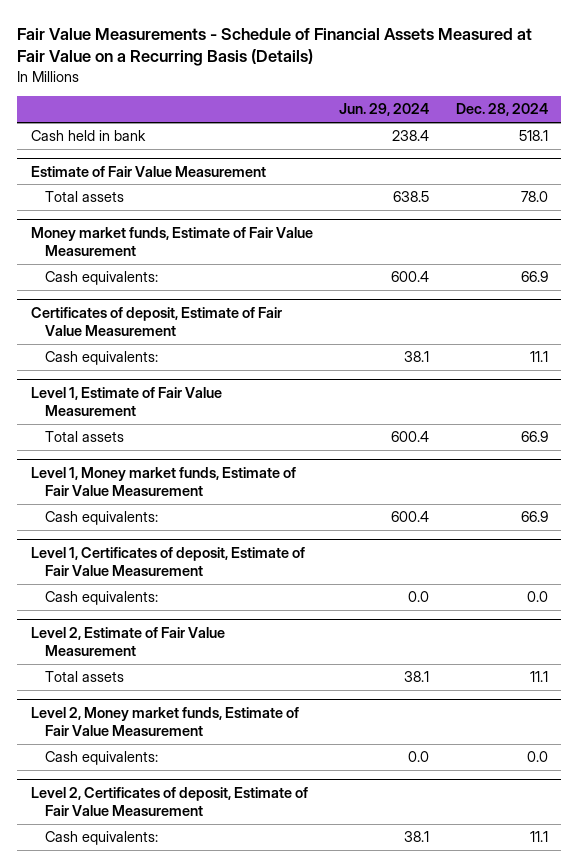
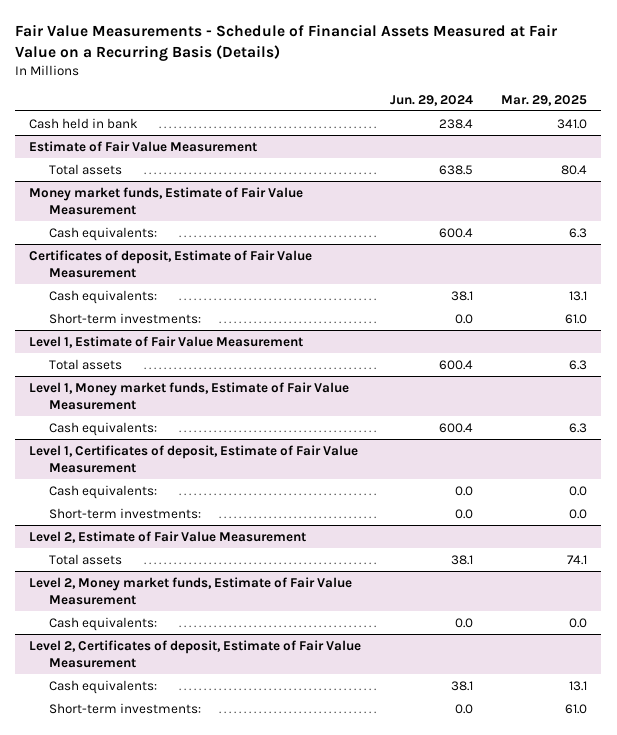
- | Jun. 29, 2024 | Dec. 28, 2024
+ | Jun. 29, 2024 | Mar. 29, 2025
@ Certificates of deposit, Estimate of Fair Value Measurement
+ Short-term investments: | 0.0 | 61.0
@ Level 1, Certificates of deposit, Estimate of Fair Value Measurement
+ Short-term investments: | 0.0 | 0.0
@ Level 2, Certificates of deposit, Estimate of Fair Value Measurement
+ Short-term investments: | 0.0 | 61.0

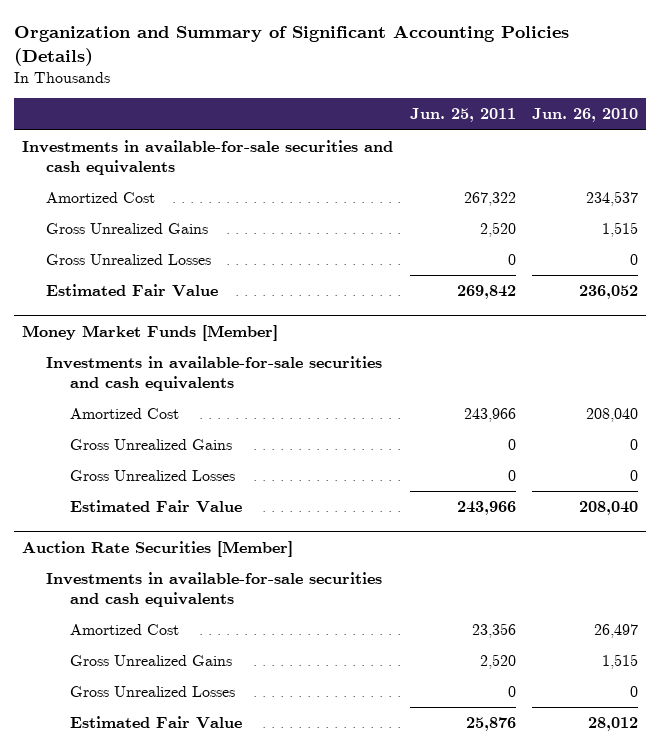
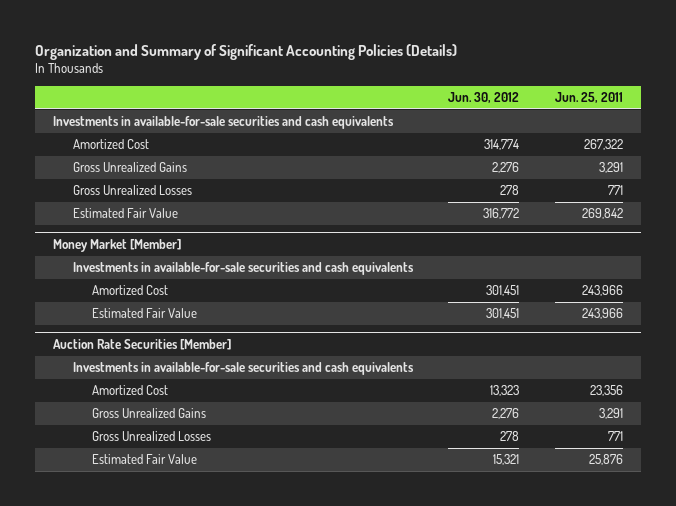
- | Jun. 25, 2011 | Jun. 26, 2010
+ | Jun. 30, 2012 | Jun. 25, 2011
- Gross Unrealized Gains | 2,520 | 1,515
- Gross Unrealized Losses | 0 | 0
+ Gross Unrealized Gains | 2,276 | 3,291
+ Gross Unrealized Losses | 278 | 771
- Money Market Funds [Member]
+ Money Market [Member]
- Gross Unrealized Gains | 0 | 0
- Gross Unrealized Losses | 0 | 0
@ Auction Rate Securities [Member]
- Gross Unrealized Gains | 2,520 | 1,515
- Gross Unrealized Losses | 0 | 0
+ Gross Unrealized Gains | 2,276 | 3,291
+ Gross Unrealized Losses | 278 | 771

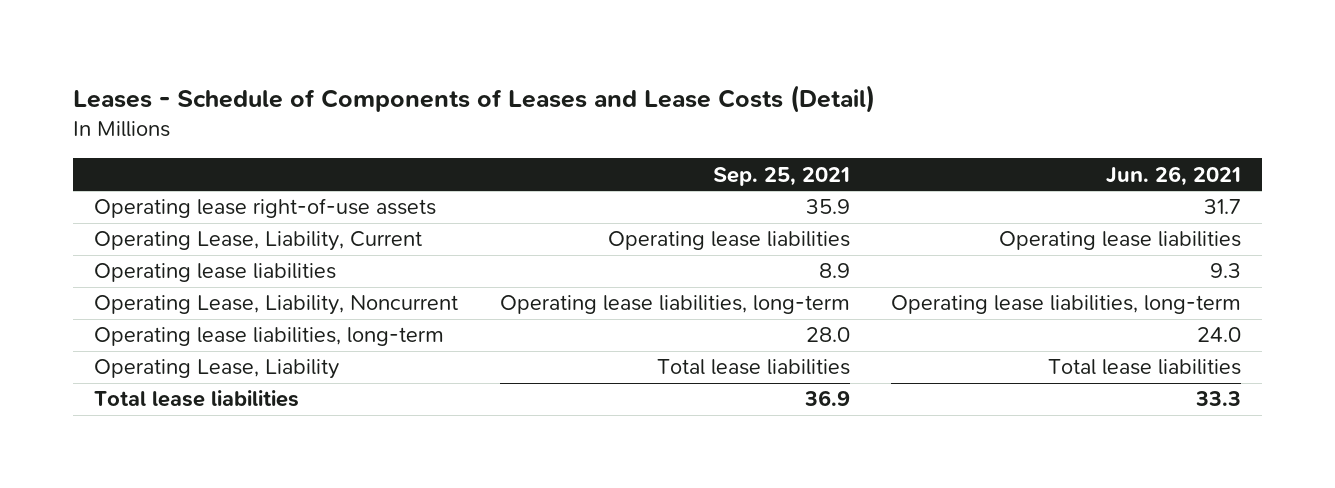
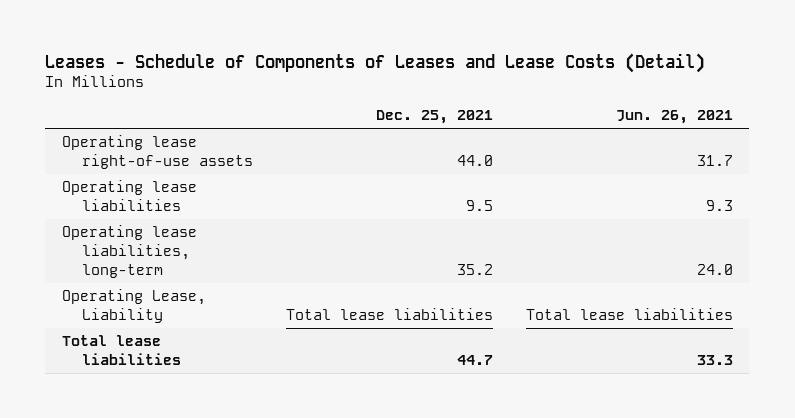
- | Sep. 25, 2021 | Jun. 26, 2021
+ | Dec. 25, 2021 | Jun. 26, 2021
- Operating Lease, Liability, Current | Operating lease liabilities | Operating lease liabilities
- Operating Lease, Liability, Noncurrent | Operating lease liabilities, long-term | Operating lease liabilities, long-term

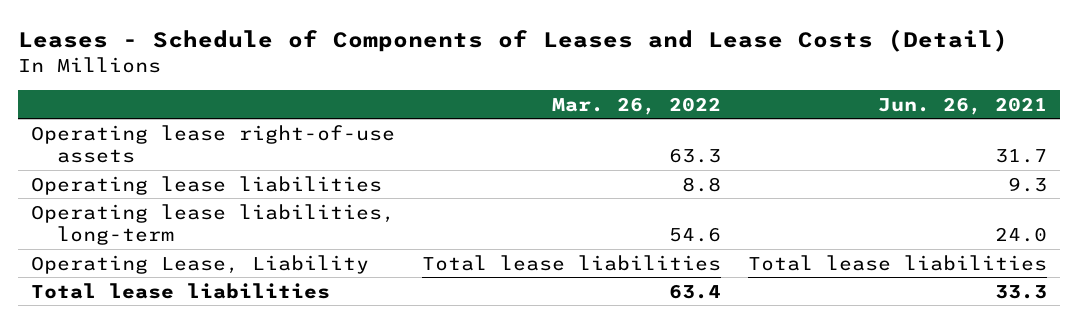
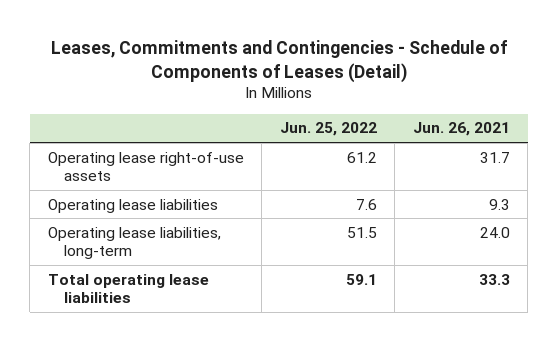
- Leases - Schedule of Components of Leases and Lease Costs (Detail)
+ Leases, Commitments and Contingencies - Schedule of Components of Leases (Detail)
- | Mar. 26, 2022 | Jun. 26, 2021
+ | Jun. 25, 2022 | Jun. 26, 2021
- Operating Lease, Liability | Total lease liabilities | Total lease liabilities
- Total lease liabilities | 63.4 | 33.3
+ Total operating lease liabilities | 59.1 | 33.3

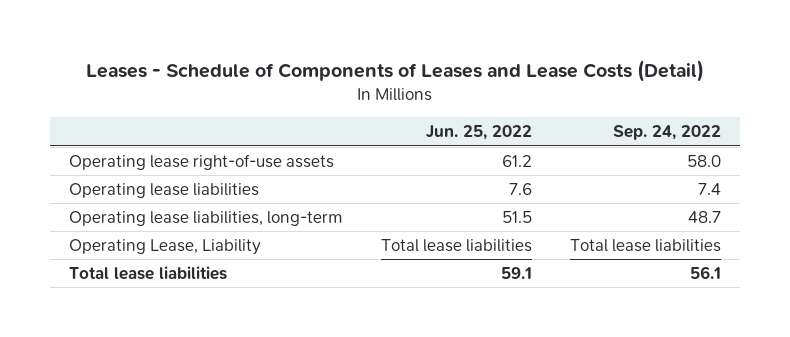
- Leases, Commitments and Contingencies - Schedule of Components of Leases (Detail)
+ Leases - Schedule of Components of Leases and Lease Costs (Detail)
- | Jun. 25, 2022 | Jun. 26, 2021
+ | Jun. 25, 2022 | Sep. 24, 2022
- Total operating lease liabilities | 59.1 | 33.3
+ Operating Lease, Liability | Total lease liabilities | Total lease liabilities
+ Total lease liabilities | 59.1 | 56.1

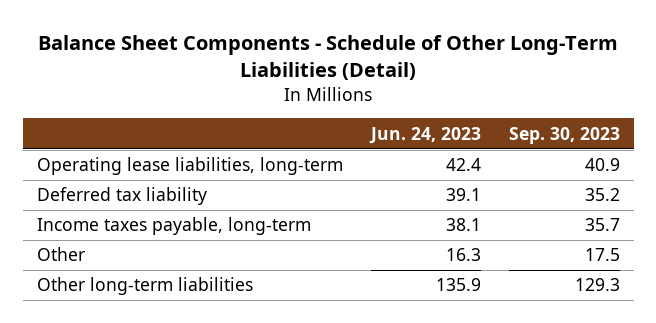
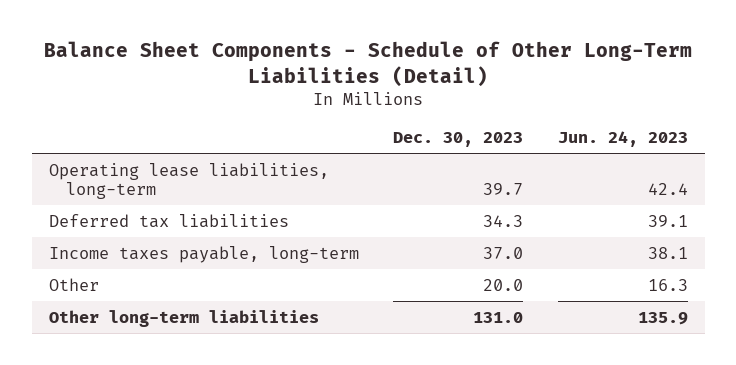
- | Jun. 24, 2023 | Sep. 30, 2023
+ | Dec. 30, 2023 | Jun. 24, 2023
- Deferred tax liability | 39.1 | 35.2
+ Deferred tax liabilities | 34.3 | 39.1

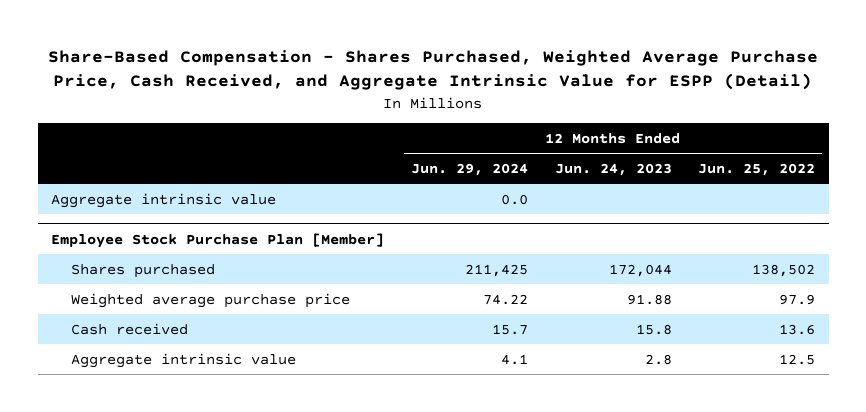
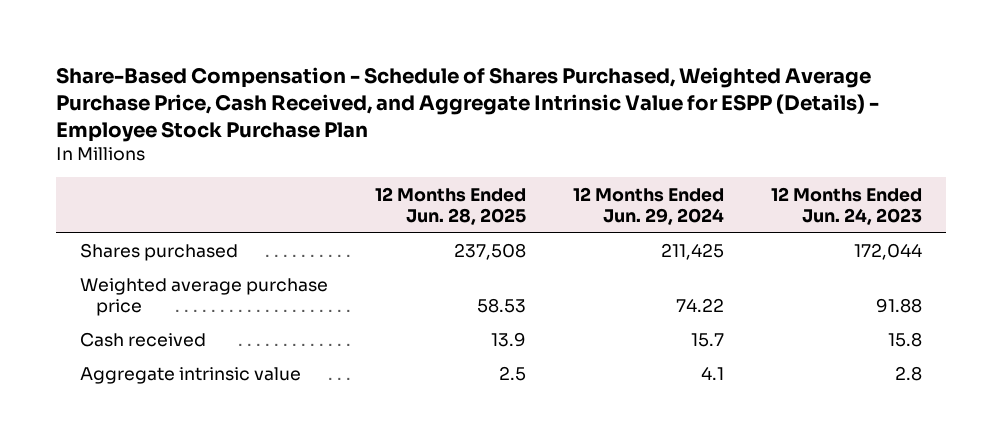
- Share-Based Compensation - Shares Purchased, Weighted Average Purchase Price, Cash Received, and Aggregate Intrinsic Value for ESPP (Detail)
+ Share-Based Compensation - Schedule of Shares Purchased, Weighted Average Purchase Price, Cash Received, and Aggregate Intrinsic Value for ESPP (Details) - Employee Stock Purchase Plan
- | 12 Months Ended Jun. 29, 2024 | 12 Months Ended Jun. 24, 2023 | 12 Months Ended Jun. 25, 2022
+ | 12 Months Ended Jun. 28, 2025 | 12 Months Ended Jun. 29, 2024 | 12 Months Ended Jun. 24, 2023
- Aggregate intrinsic value | 0.0 | |
- Employee Stock Purchase Plan [Member]

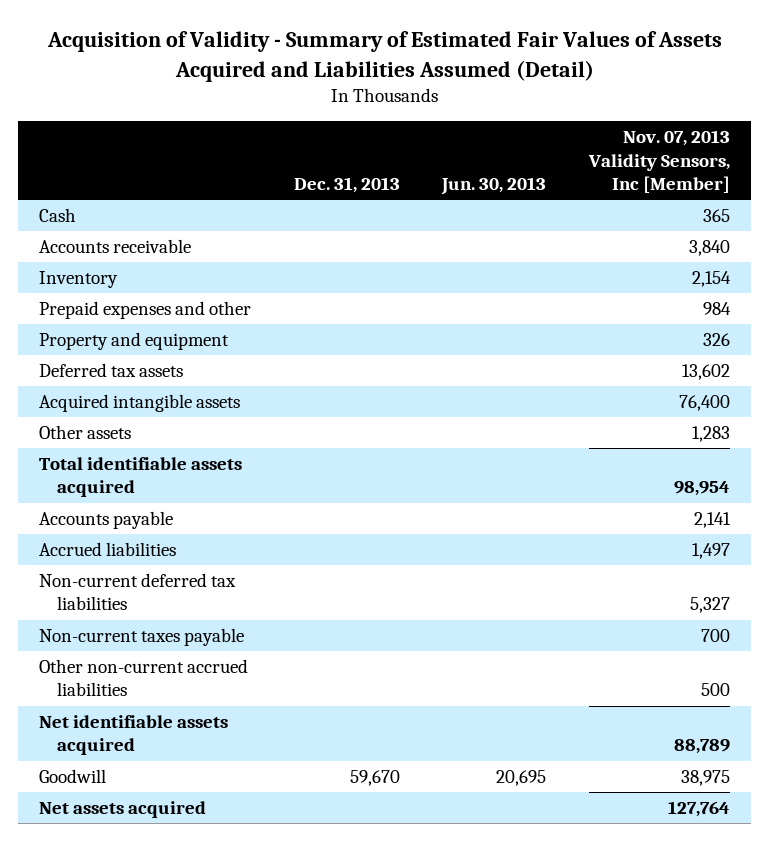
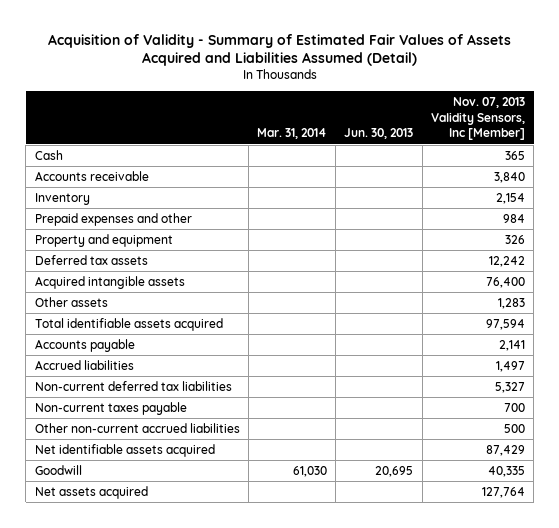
- | Dec. 31, 2013 | Jun. 30, 2013 | Nov. 07, 2013 Validity Sensors, Inc [Member]
+ | Mar. 31, 2014 | Jun. 30, 2013 | Nov. 07, 2013 Validity Sensors, Inc [Member]
- Deferred tax assets | | | 13,602
+ Deferred tax assets | | | 12,242
- Total identifiable assets acquired | | | 98,954
+ Total identifiable assets acquired | | | 97,594
- Net identifiable assets acquired | | | 88,789
- Goodwill | 59,670 | 20,695 | 38,975
+ Net identifiable assets acquired | | | 87,429
+ Goodwill | 61,030 | 20,695 | 40,335

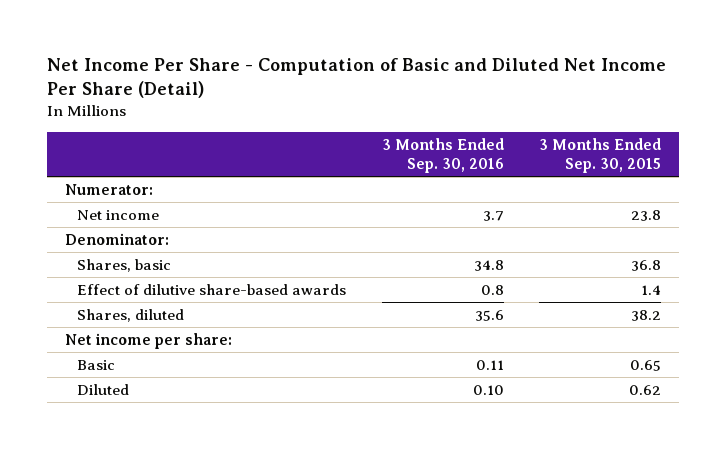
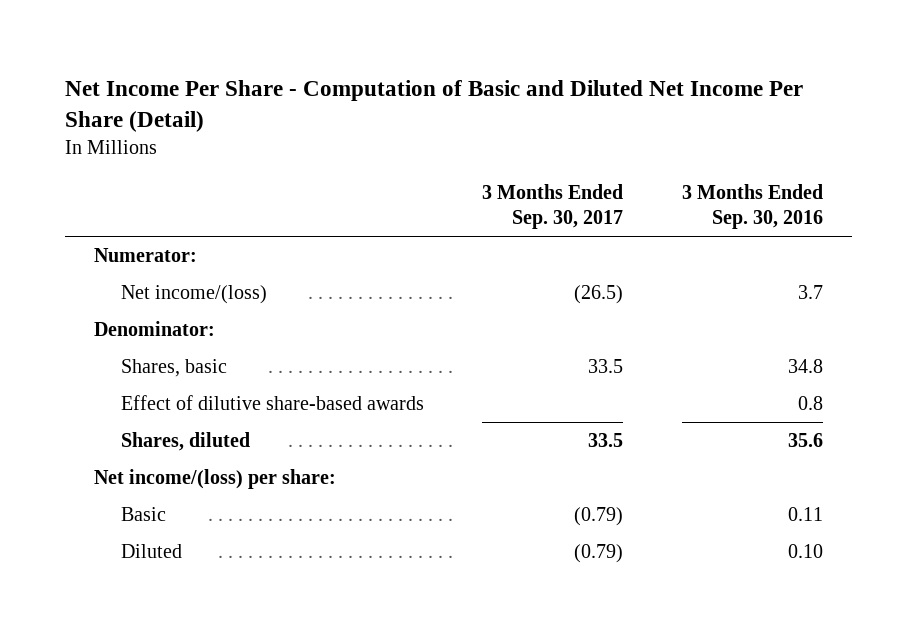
- | 3 Months Ended Sep. 30, 2016 | 3 Months Ended Sep. 30, 2015
+ | 3 Months Ended Sep. 30, 2017 | 3 Months Ended Sep. 30, 2016
- Net income | 3.7 | 23.8
+ Net income/(loss) | (26.5) | 3.7
- Net income per share:
+ Net income/(loss) per share:

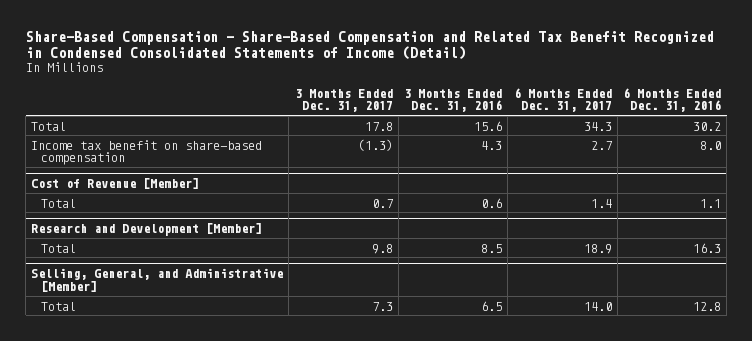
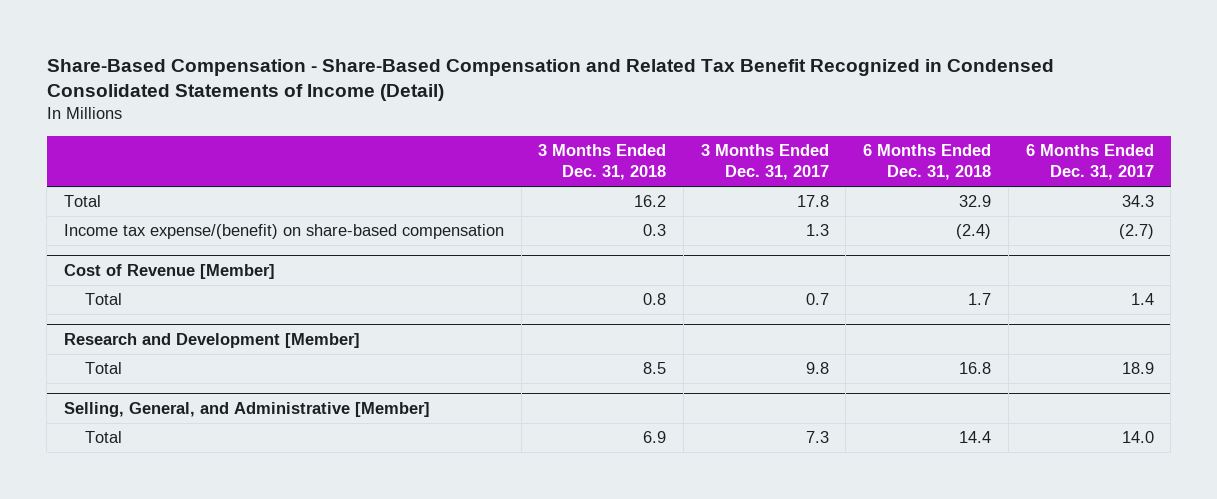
- | 3 Months Ended Dec. 31, 2017 | 3 Months Ended Dec. 31, 2016 | 6 Months Ended Dec. 31, 2017 | 6 Months Ended Dec. 31, 2016
+ | 3 Months Ended Dec. 31, 2018 | 3 Months Ended Dec. 31, 2017 | 6 Months Ended Dec. 31, 2018 | 6 Months Ended Dec. 31, 2017
- Income tax benefit on share-based compensation | (1.3) | 4.3 | 2.7 | 8.0
+ Income tax expense/(benefit) on share-based compensation | 0.3 | 1.3 | (2.4) | (2.7)

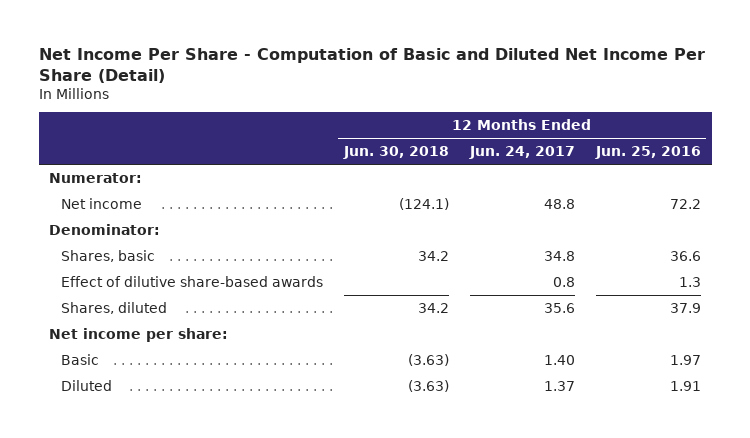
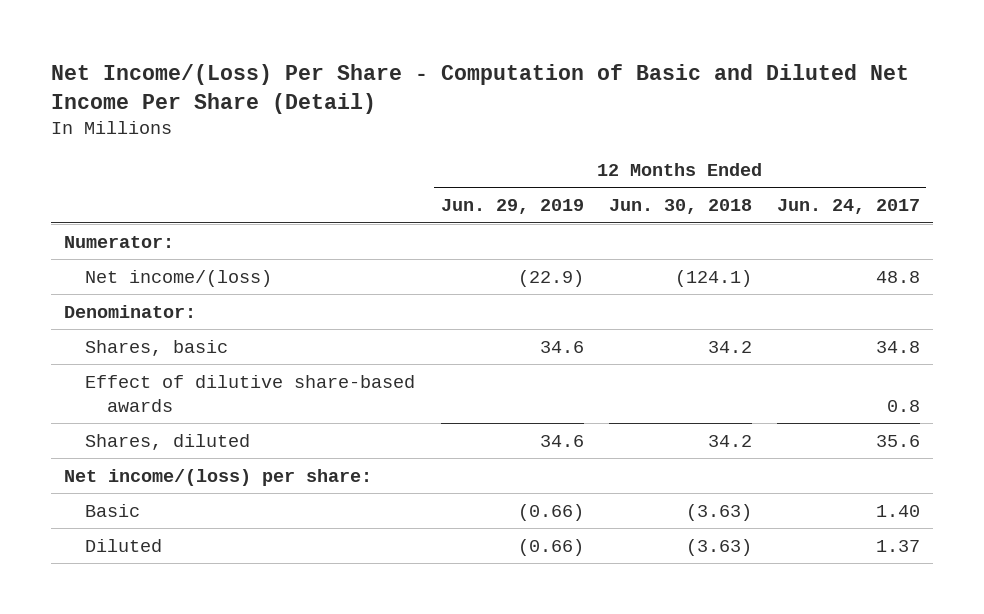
- Net Income Per Share - Computation of Basic and Diluted Net Income Per Share (Detail)
+ Net Income/(Loss) Per Share - Computation of Basic and Diluted Net Income Per Share (Detail)
- | 12 Months Ended Jun. 30, 2018 | 12 Months Ended Jun. 24, 2017 | 12 Months Ended Jun. 25, 2016
+ | 12 Months Ended Jun. 29, 2019 | 12 Months Ended Jun. 30, 2018 | 12 Months Ended Jun. 24, 2017
- Net income | (124.1) | 48.8 | 72.2
+ Net income/(loss) | (22.9) | (124.1) | 48.8
- Net income per share:
+ Net income/(loss) per share:

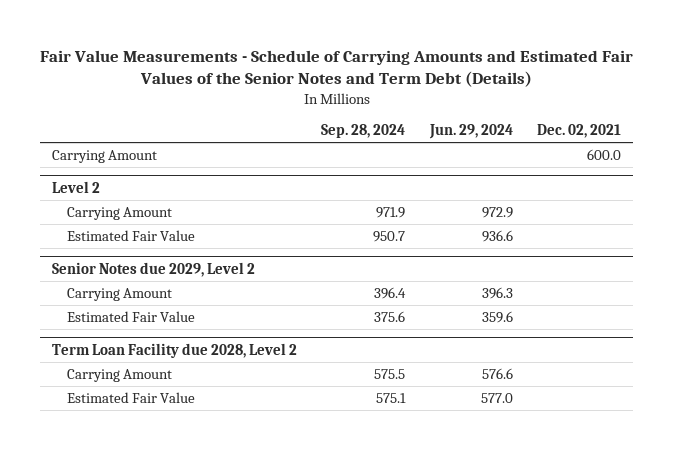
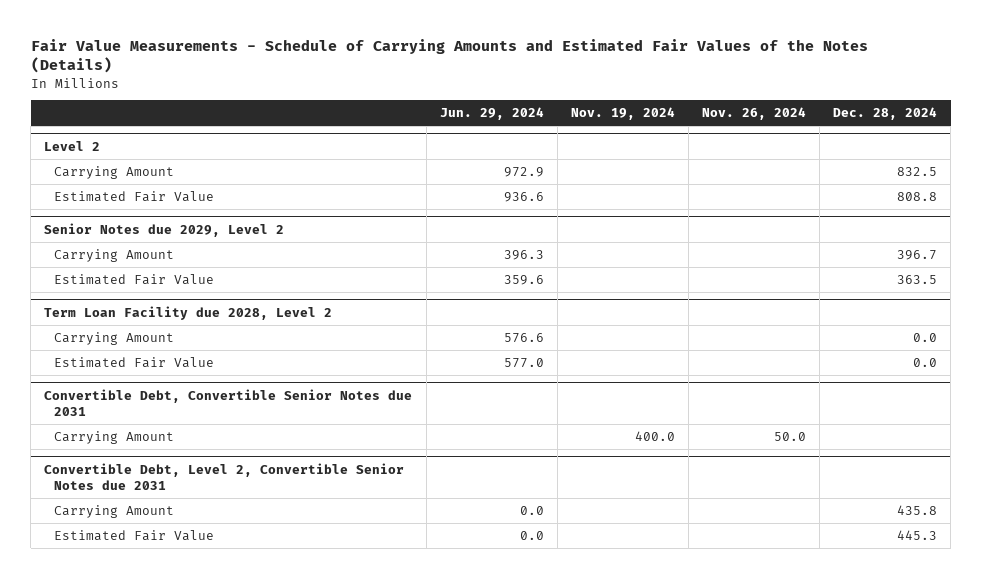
- Fair Value Measurements - Schedule of Carrying Amounts and Estimated Fair Values of the Senior Notes and Term Debt (Details)
+ Fair Value Measurements - Schedule of Carrying Amounts and Estimated Fair Values of the Notes (Details)
- | Sep. 28, 2024 | Jun. 29, 2024 | Dec. 02, 2021
+ | Jun. 29, 2024 | Nov. 19, 2024 | Nov. 26, 2024 | Dec. 28, 2024
- Carrying Amount | | | 600.0
+ Convertible Debt, Convertible Senior Notes due 2031
+ Carrying Amount | | 400.0 | 50.0 |
+ Convertible Debt, Level 2, Convertible Senior Notes due 2031
+ Carrying Amount | 0.0 | | | 435.8
+ Estimated Fair Value | 0.0 | | | 445.3

